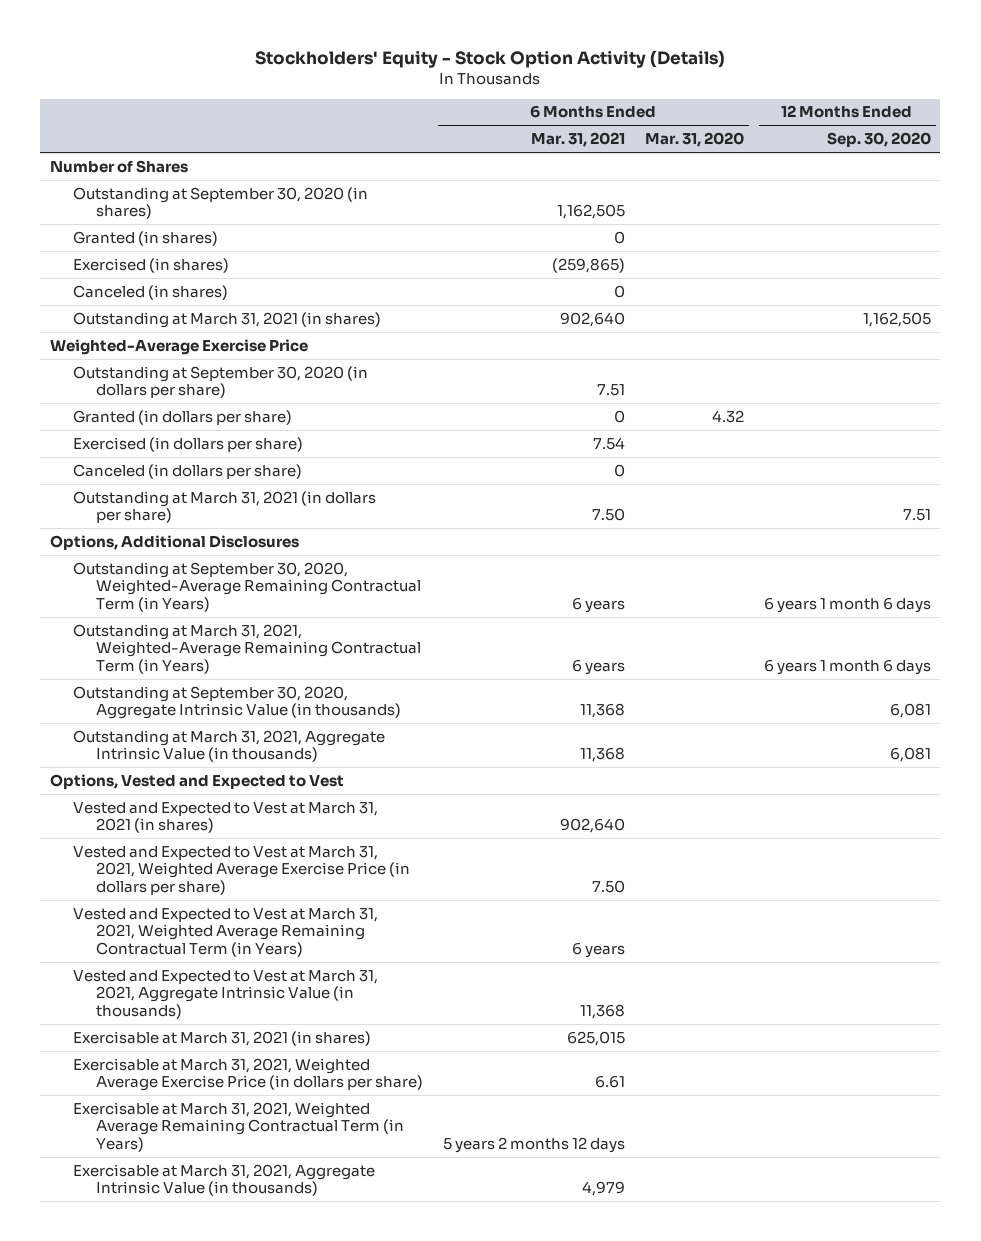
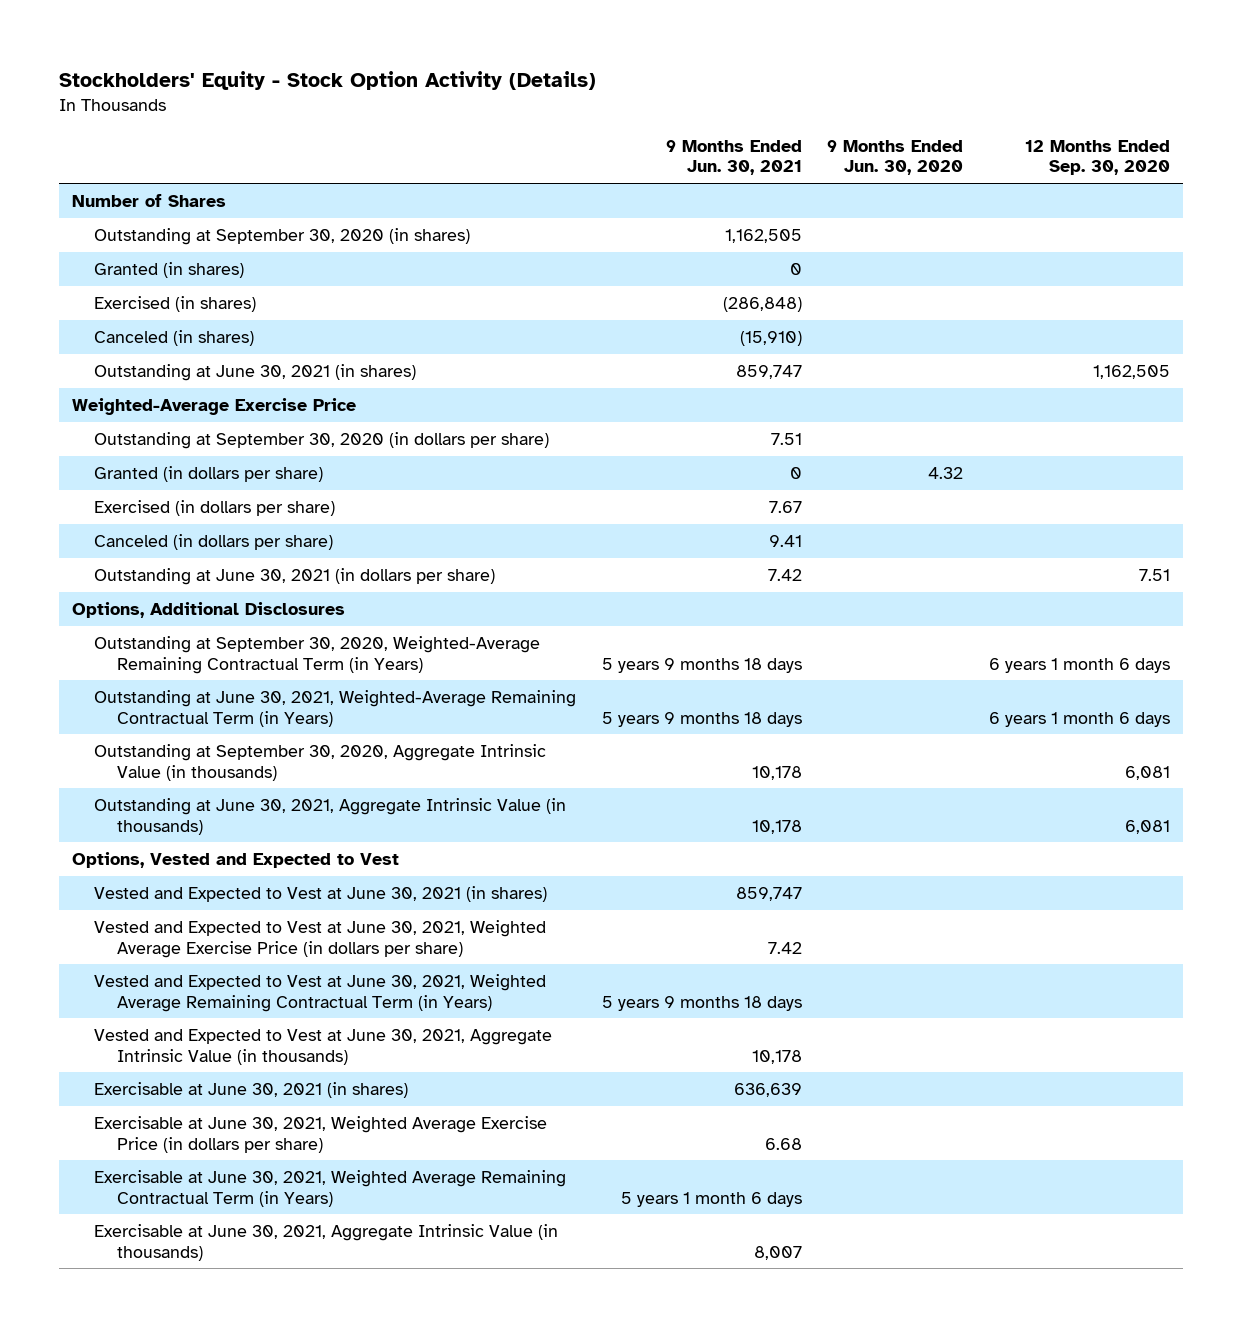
- | 6 Months Ended Mar. 31, 2021 | 6 Months Ended Mar. 31, 2020 | 12 Months Ended Sep. 30, 2020
+ | 9 Months Ended Jun. 30, 2021 | 9 Months Ended Jun. 30, 2020 | 12 Months Ended Sep. 30, 2020
- Outstanding at March 31, 2021 (in shares) | 902,640 | | 1,162,505
+ Outstanding at June 30, 2021 (in shares) | 859,747 | | 1,162,505
- Outstanding at March 31, 2021 (in dollars per share) | 7.50 | | 7.51
+ Outstanding at June 30, 2021 (in dollars per share) | 7.42 | | 7.51
- Outstanding at March 31, 2021, Weighted-Average Remaining Contractual Term (in Years) | 6 years | | 6 years 1 month 6 days
+ Outstanding at June 30, 2021, Weighted-Average Remaining Contractual Term (in Years) | 5 years 9 months 18 days | | 6 years 1 month 6 days
- Outstanding at March 31, 2021, Aggregate Intrinsic Value (in thousands) | 11,368 | | 6,081
+ Outstanding at June 30, 2021, Aggregate Intrinsic Value (in thousands) | 10,178 | | 6,081
- Vested and Expected to Vest at March 31, 2021 (in shares) | 902,640 | |
- Vested and Expected to Vest at March 31, 2021, Weighted Average Exercise Price (in dollars per share) | 7.50 | |
- Vested and Expected to Vest at March 31, 2021, Weighted Average Remaining Contractual Term (in Years) | 6 years | |
- Vested and Expected to Vest at March 31, 2021, Aggregate Intrinsic Value (in thousands) | 11,368 | |
- Exercisable at March 31, 2021 (in shares) | 625,015 | |
- Exercisable at March 31, 2021, Weighted Average Exercise Price (in dollars per share) | 6.61 | |
- Exercisable at March 31, 2021, Weighted Average Remaining Contractual Term (in Years) | 5 years 2 months 12 days | |
- Exercisable at March 31, 2021, Aggregate Intrinsic Value (in thousands) | 4,979 | |
+ Vested and Expected to Vest at June 30, 2021 (in shares) | 859,747 | |
+ Vested and Expected to Vest at June 30, 2021, Weighted Average Exercise Price (in dollars per share) | 7.42 | |
+ Vested and Expected to Vest at June 30, 2021, Weighted Average Remaining Contractual Term (in Years) | 5 years 9 months 18 days | |
+ Vested and Expected to Vest at June 30, 2021, Aggregate Intrinsic Value (in thousands) | 10,178 | |
+ Exercisable at June 30, 2021 (in shares) | 636,639 | |
+ Exercisable at June 30, 2021, Weighted Average Exercise Price (in dollars per share) | 6.68 | |
+ Exercisable at June 30, 2021, Weighted Average Remaining Contractual Term (in Years) | 5 years 1 month 6 days | |
+ Exercisable at June 30, 2021, Aggregate Intrinsic Value (in thousands) | 8,007 | |

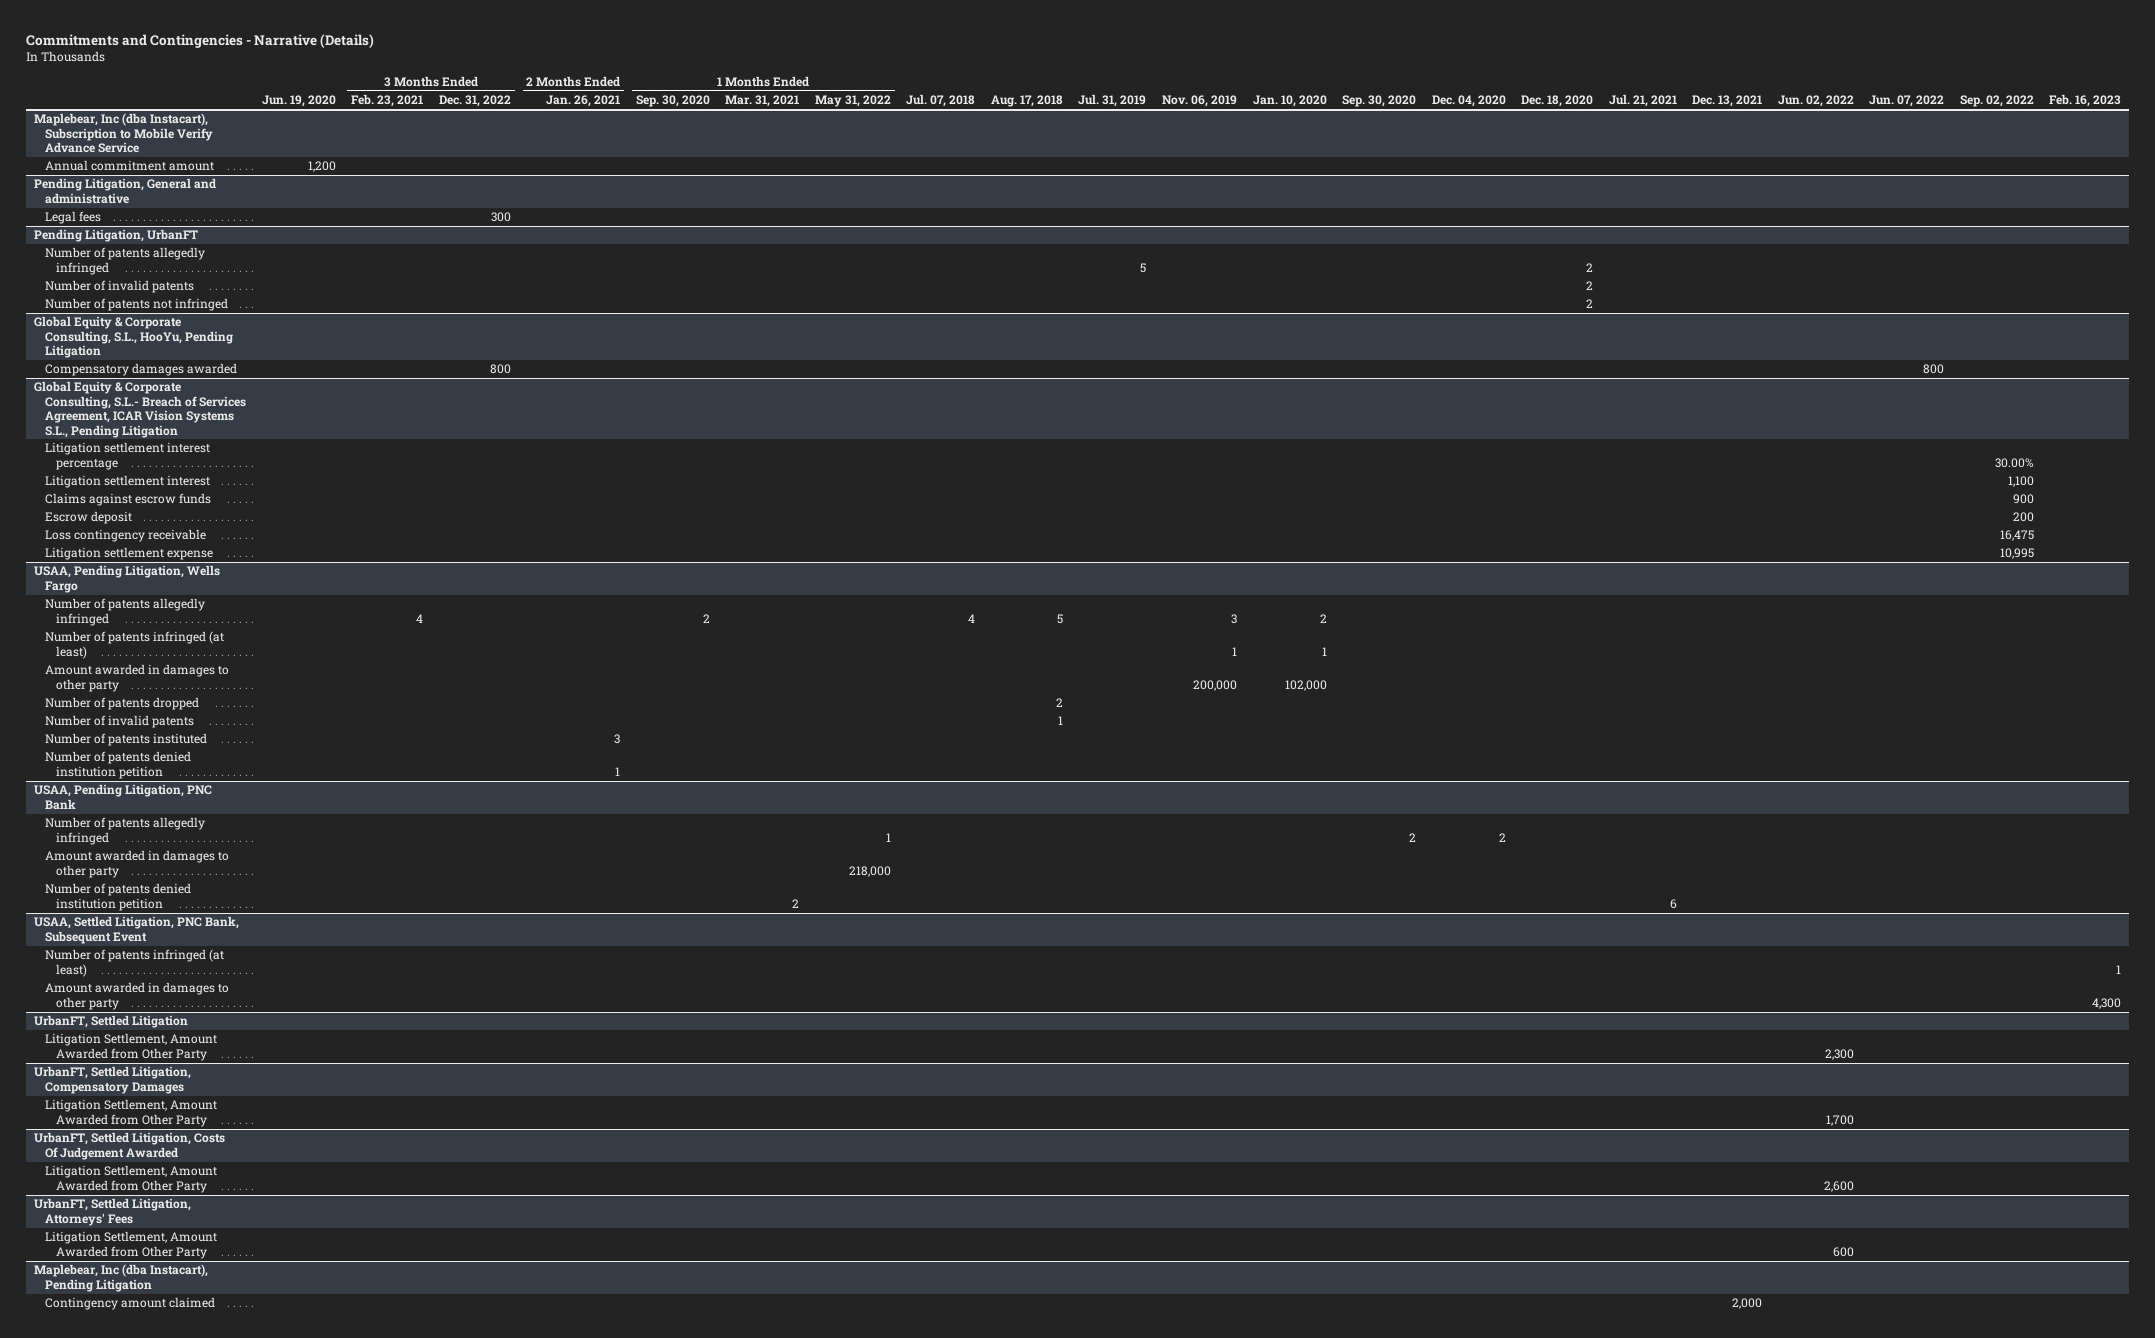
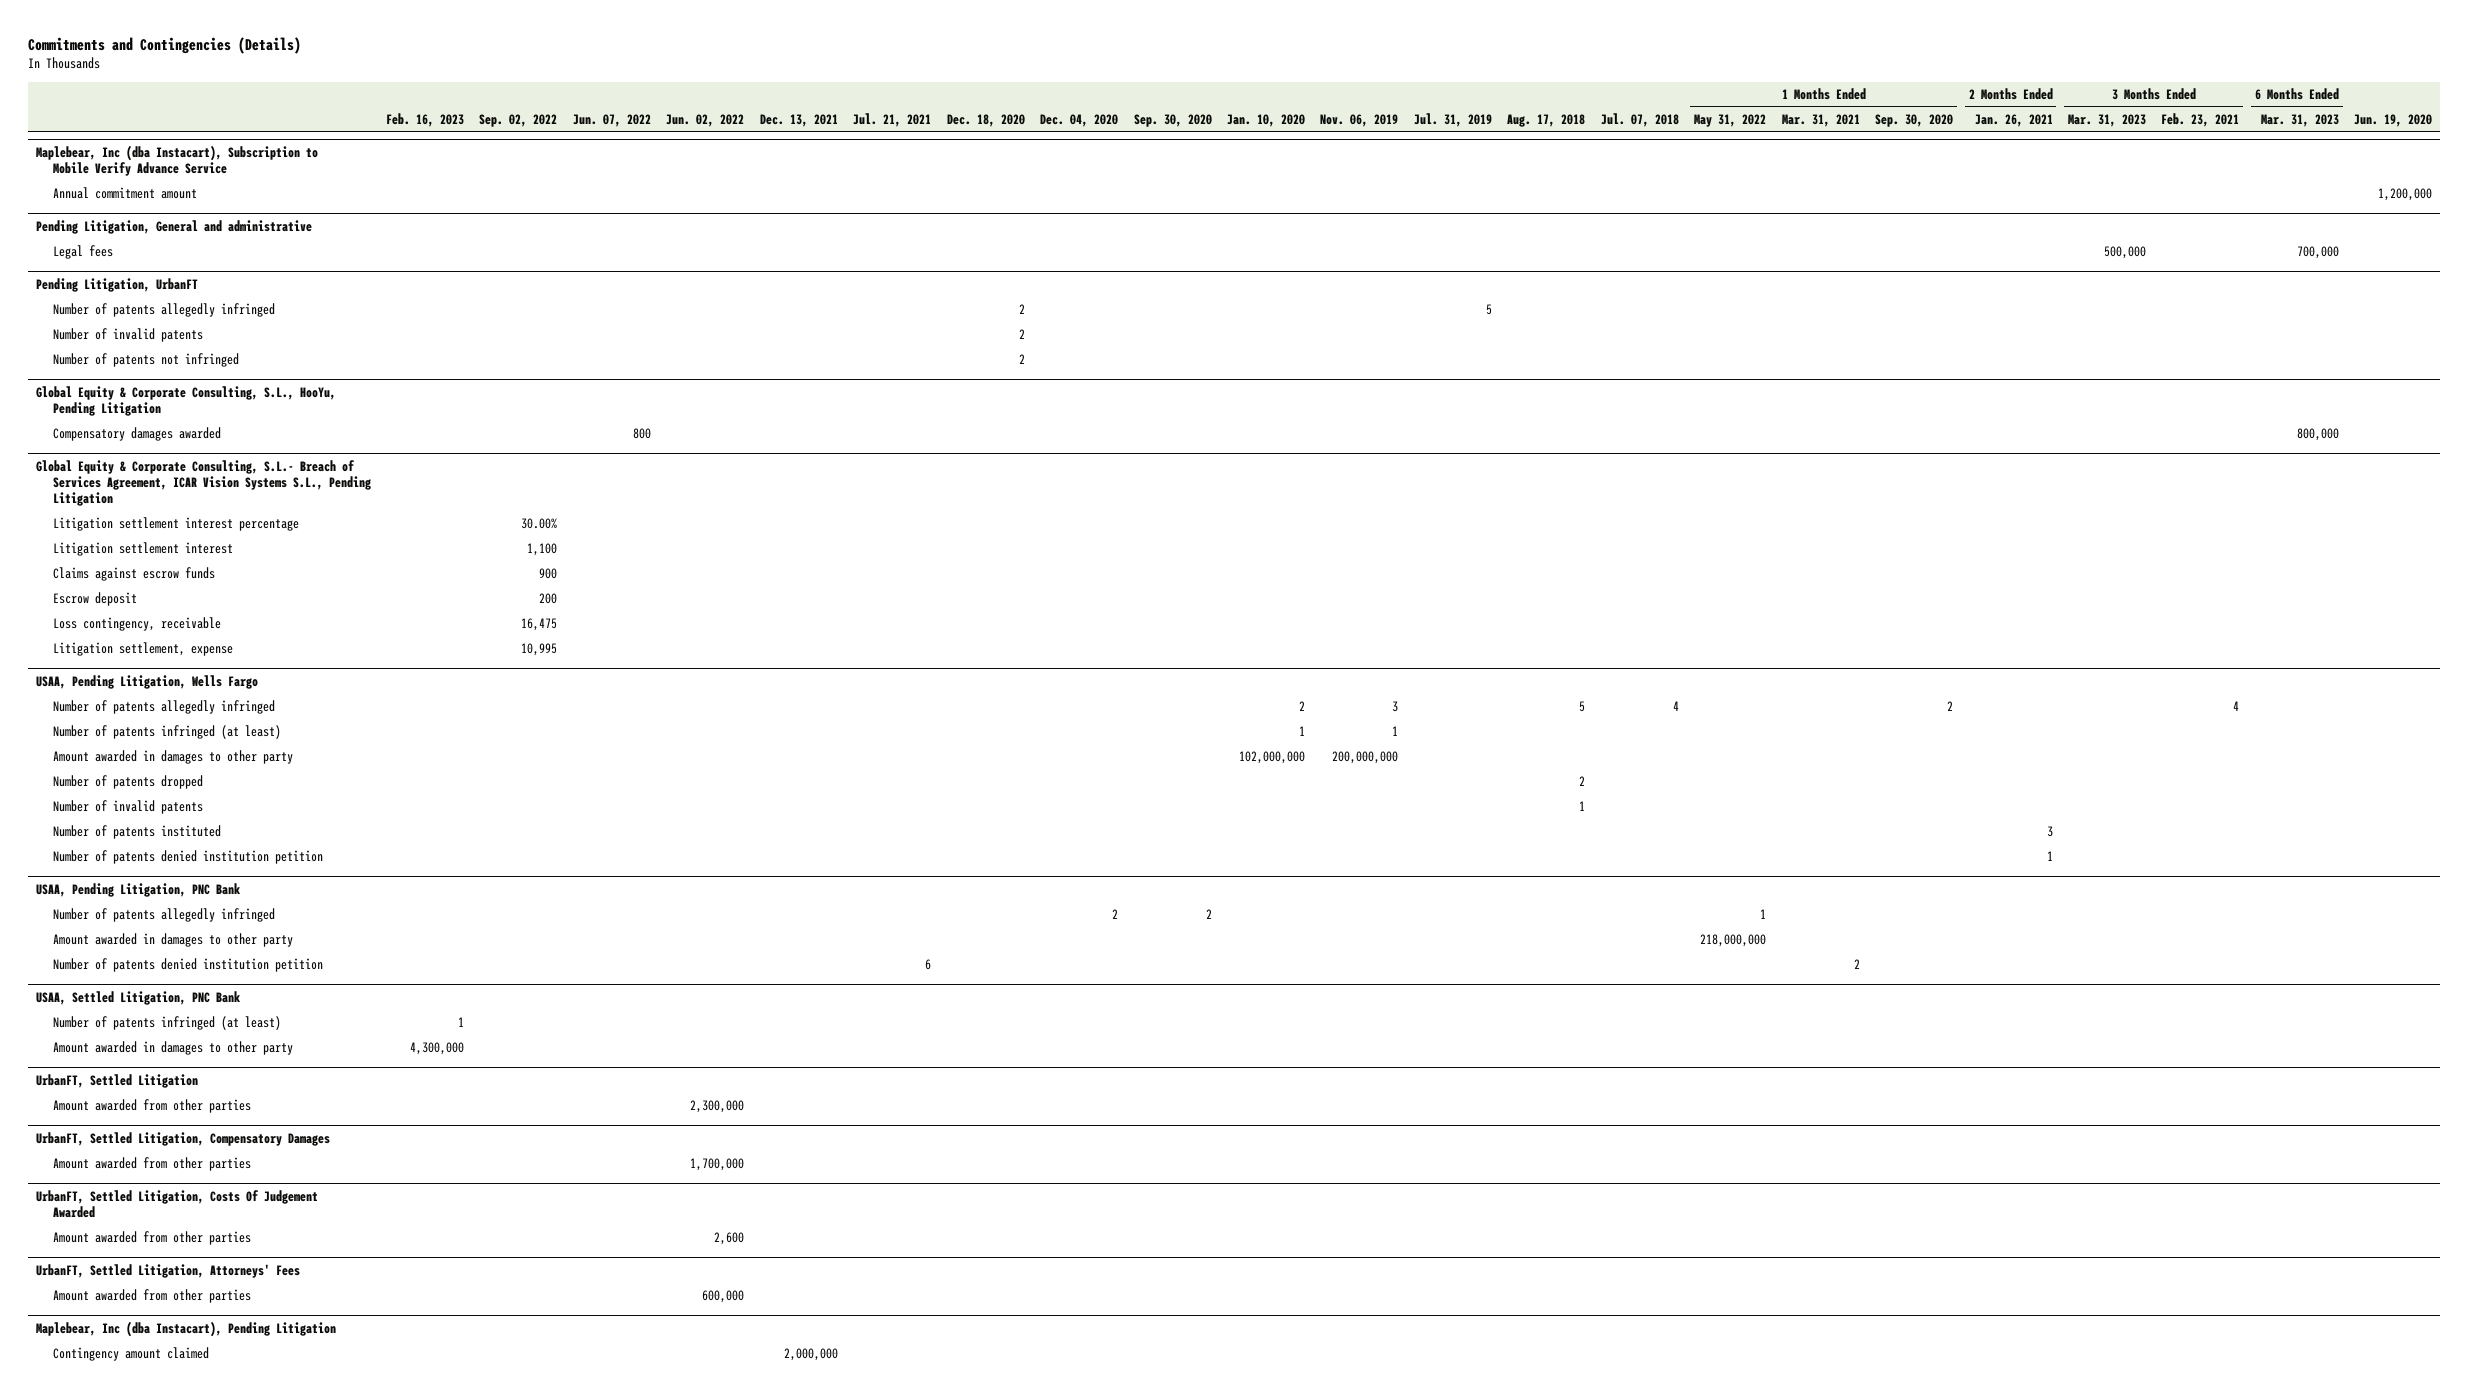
- Commitments and Contingencies - Narrative (Details)
+ Commitments and Contingencies (Details)
- | Jun. 19, 2020 | 3 Months Ended Feb. 23, 2021 | 3 Months Ended Dec. 31, 2022 | 2 Months Ended Jan. 26, 2021 | 1 Months Ended Sep. 30, 2020 | 1 Months Ended Mar. 31, 2021 | 1 Months Ended May 31, 2022 | Jul. 07, 2018 | Aug. 17, 2018 | Jul. 31, 2019 | Nov. 06, 2019 | Jan. 10, 2020 | Sep. 30, 2020 | Dec. 04, 2020 | Dec. 18, 2020 | Jul. 21, 2021 | Dec. 13, 2021 | Jun. 02, 2022 | Jun. 07, 2022 | Sep. 02, 2022 | Feb. 16, 2023
+ | Feb. 16, 2023 | Sep. 02, 2022 | Jun. 07, 2022 | Jun. 02, 2022 | Dec. 13, 2021 | Jul. 21, 2021 | Dec. 18, 2020 | Dec. 04, 2020 | Sep. 30, 2020 | Jan. 10, 2020 | Nov. 06, 2019 | Jul. 31, 2019 | Aug. 17, 2018 | Jul. 07, 2018 | 1 Months Ended May 31, 2022 | 1 Months Ended Mar. 31, 2021 | 1 Months Ended Sep. 30, 2020 | 2 Months Ended Jan. 26, 2021 | 3 Months Ended Mar. 31, 2023 | 3 Months Ended Feb. 23, 2021 | 6 Months Ended Mar. 31, 2023 | Jun. 19, 2020
@ Maplebear, Inc (dba Instacart), Subscription to Mobile Verify Advance Service
- Annual commitment amount | 1,200 | | | | | | | | | | | | | | | | | | | |
+ Annual commitment amount | | | | | | | | | | | | | | | | | | | | | | 1,200,000
@ Global Equity & Corporate Consulting, S.L.- Breach of Services Agreement, ICAR Vision Systems S.L., Pending Litigation
- Loss contingency receivable | | | | | | | | | | | | | | | | | | | | 16,475 |
- Litigation settlement expense | | | | | | | | | | | | | | | | | | | | 10,995 |
+ Loss contingency, receivable | | 16,475 | | | | | | | | | | | | | | | | | | | |
+ Litigation settlement, expense | | 10,995 | | | | | | | | | | | | | | | | | | | |
@ USAA, Pending Litigation, Wells Fargo
- Amount awarded in damages to other party | | | | | | | | | | | 200,000 | 102,000 | | | | | | | | |
+ Amount awarded in damages to other party | | | | | | | | | | 102,000,000 | 200,000,000 | | | | | | | | | | |
@ USAA, Pending Litigation, PNC Bank
- Amount awarded in damages to other party | | | | | | | 218,000 | | | | | | | | | | | | | |
+ Amount awarded in damages to other party | | | | | | | | | | | | | | | 218,000,000 | | | | | | |
- USAA, Settled Litigation, PNC Bank, Subsequent Event
+ USAA, Settled Litigation, PNC Bank
- Amount awarded in damages to other party | | | | | | | | | | | | | | | | | | | | | 4,300
+ Amount awarded in damages to other party | 4,300,000 | | | | | | | | | | | | | | | | | | | | |
@ UrbanFT, Settled Litigation
- Litigation Settlement, Amount Awarded from Other Party | | | | | | | | | | | | | | | | | | 2,300 | | |
+ Amount awarded from other parties | | | | 2,300,000 | | | | | | | | | | | | | | | | | |
@ UrbanFT, Settled Litigation, Compensatory Damages
- Litigation Settlement, Amount Awarded from Other Party | | | | | | | | | | | | | | | | | | 1,700 | | |
+ Amount awarded from other parties | | | | 1,700,000 | | | | | | | | | | | | | | | | | |
@ UrbanFT, Settled Litigation, Costs Of Judgement Awarded
- Litigation Settlement, Amount Awarded from Other Party | | | | | | | | | | | | | | | | | | 2,600 | | |
+ Amount awarded from other parties | | | | 2,600 | | | | | | | | | | | | | | | | | |
@ UrbanFT, Settled Litigation, Attorneys' Fees
- Litigation Settlement, Amount Awarded from Other Party | | | | | | | | | | | | | | | | | | 600 | | |
+ Amount awarded from other parties | | | | 600,000 | | | | | | | | | | | | | | | | | |
@ Maplebear, Inc (dba Instacart), Pending Litigation
- Contingency amount claimed | | | | | | | | | | | | | | | | | 2,000 | | | |
+ Contingency amount claimed | | | | | 2,000,000 | | | | | | | | | | | | | | | | |

